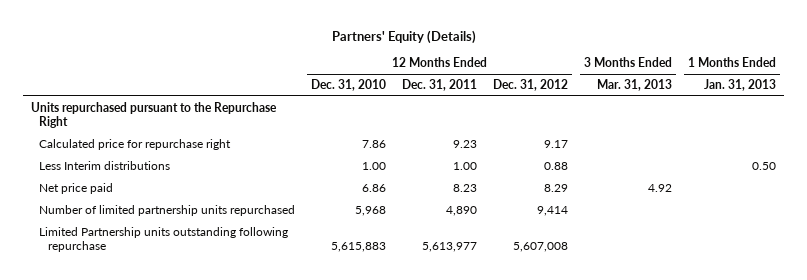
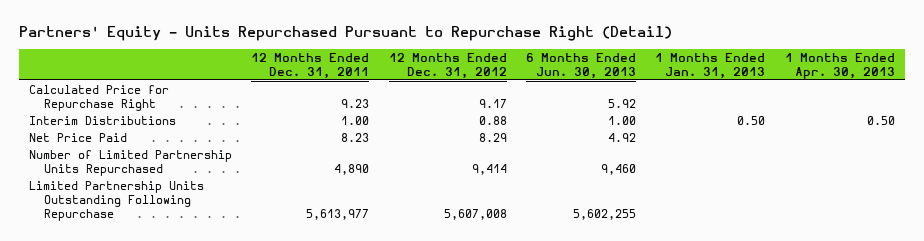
- Partners' Equity (Details)
+ Partners' Equity - Units Repurchased Pursuant to Repurchase Right (Detail)
- | 12 Months Ended Dec. 31, 2010 | 12 Months Ended Dec. 31, 2011 | 12 Months Ended Dec. 31, 2012 | 3 Months Ended Mar. 31, 2013 | 1 Months Ended Jan. 31, 2013
+ | 12 Months Ended Dec. 31, 2011 | 12 Months Ended Dec. 31, 2012 | 6 Months Ended Jun. 30, 2013 | 1 Months Ended Jan. 31, 2013 | 1 Months Ended Apr. 30, 2013
- Units repurchased pursuant to the Repurchase Right
- Calculated price for repurchase right | 7.86 | 9.23 | 9.17 | |
- Less Interim distributions | 1.00 | 1.00 | 0.88 | | 0.50
- Net price paid | 6.86 | 8.23 | 8.29 | 4.92 |
- Number of limited partnership units repurchased | 5,968 | 4,890 | 9,414 | |
- Limited Partnership units outstanding following repurchase | 5,615,883 | 5,613,977 | 5,607,008 | |
+ Calculated Price for Repurchase Right | 9.23 | 9.17 | 5.92 | |
+ Interim Distributions | 1.00 | 0.88 | 1.00 | 0.50 | 0.50
+ Net Price Paid | 8.23 | 8.29 | 4.92 | |
+ Number of Limited Partnership Units Repurchased | 4,890 | 9,414 | 9,460 | |
+ Limited Partnership Units Outstanding Following Repurchase | 5,613,977 | 5,607,008 | 5,602,255 | |

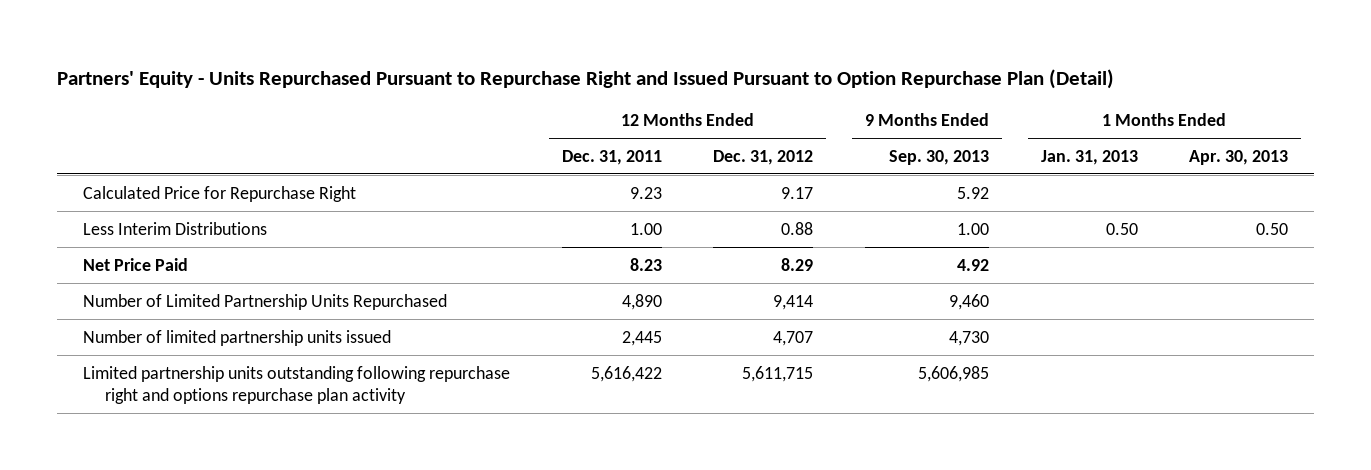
- Partners' Equity - Units Repurchased Pursuant to Repurchase Right (Detail)
+ Partners' Equity - Units Repurchased Pursuant to Repurchase Right and Issued Pursuant to Option Repurchase Plan (Detail)
- | 12 Months Ended Dec. 31, 2011 | 12 Months Ended Dec. 31, 2012 | 6 Months Ended Jun. 30, 2013 | 1 Months Ended Jan. 31, 2013 | 1 Months Ended Apr. 30, 2013
+ | 12 Months Ended Dec. 31, 2011 | 12 Months Ended Dec. 31, 2012 | 9 Months Ended Sep. 30, 2013 | 1 Months Ended Jan. 31, 2013 | 1 Months Ended Apr. 30, 2013
- Interim Distributions | 1.00 | 0.88 | 1.00 | 0.50 | 0.50
+ Less Interim Distributions | 1.00 | 0.88 | 1.00 | 0.50 | 0.50
- Limited Partnership Units Outstanding Following Repurchase | 5,613,977 | 5,607,008 | 5,602,255 | |
+ Number of limited partnership units issued | 2,445 | 4,707 | 4,730 | |
+ Limited partnership units outstanding following repurchase right and options repurchase plan activity | 5,616,422 | 5,611,715 | 5,606,985 | |

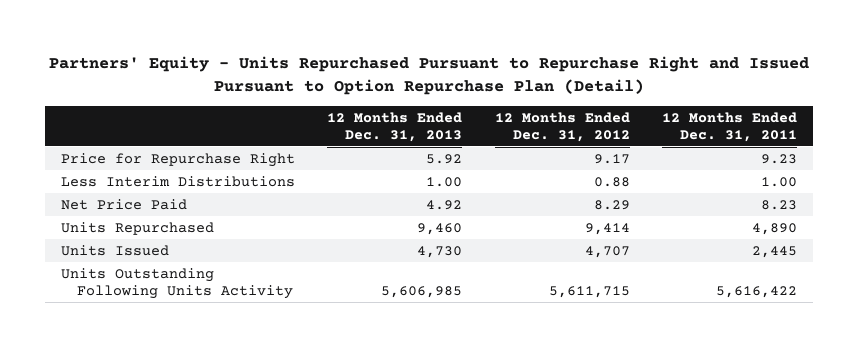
- | 12 Months Ended Dec. 31, 2011 | 12 Months Ended Dec. 31, 2012 | 9 Months Ended Sep. 30, 2013 | 1 Months Ended Jan. 31, 2013 | 1 Months Ended Apr. 30, 2013
+ | 12 Months Ended Dec. 31, 2013 | 12 Months Ended Dec. 31, 2012 | 12 Months Ended Dec. 31, 2011
- Calculated Price for Repurchase Right | 9.23 | 9.17 | 5.92 | |
+ Price for Repurchase Right | 5.92 | 9.17 | 9.23
- Number of Limited Partnership Units Repurchased | 4,890 | 9,414 | 9,460 | |
- Number of limited partnership units issued | 2,445 | 4,707 | 4,730 | |
- Limited partnership units outstanding following repurchase right and options repurchase plan activity | 5,616,422 | 5,611,715 | 5,606,985 | |
+ Units Repurchased | 9,460 | 9,414 | 4,890
+ Units Issued | 4,730 | 4,707 | 2,445
+ Units Outstanding Following Units Activity | 5,606,985 | 5,611,715 | 5,616,422

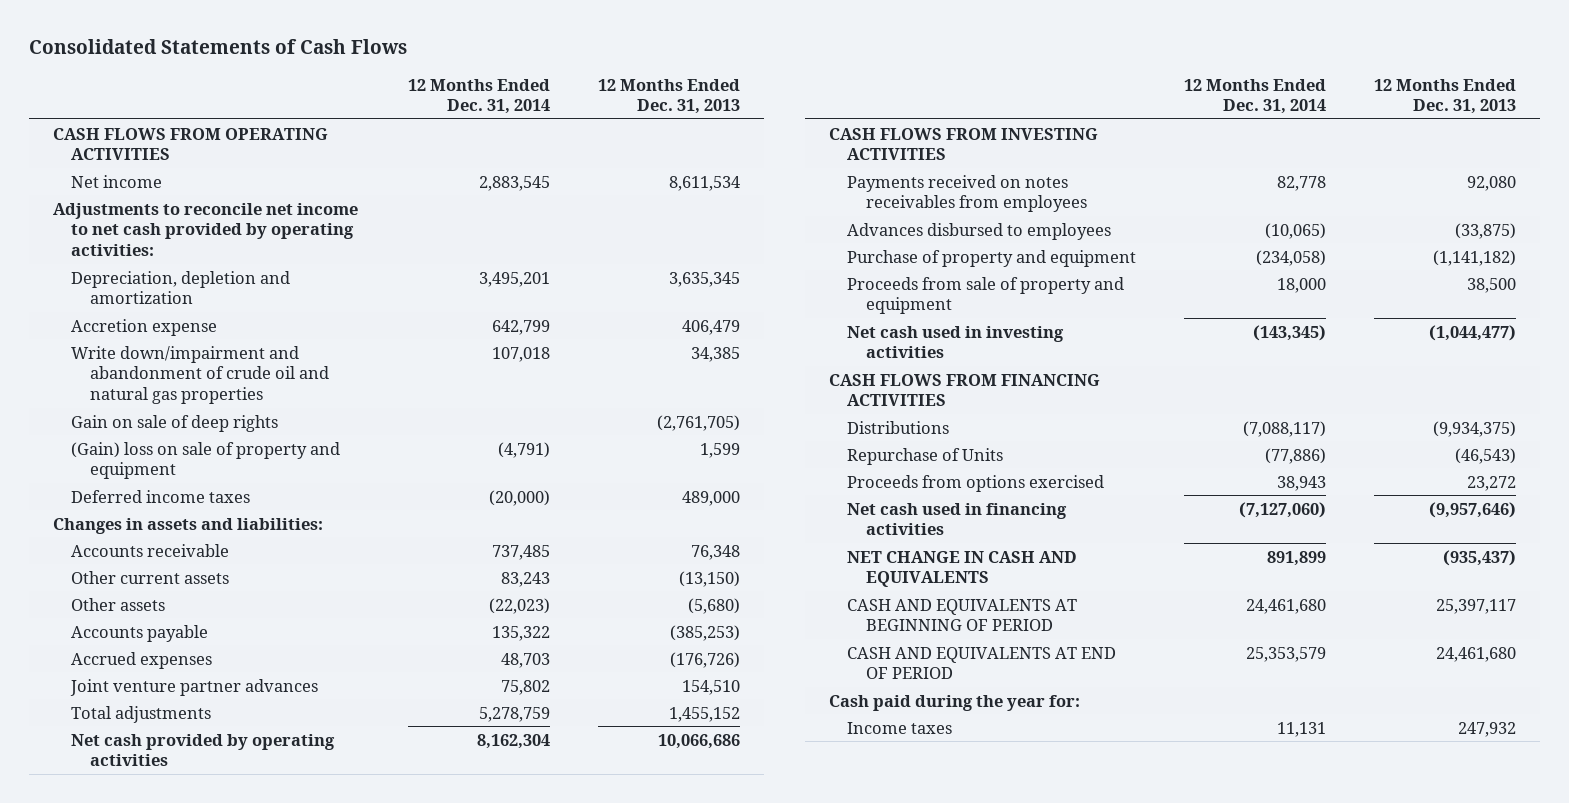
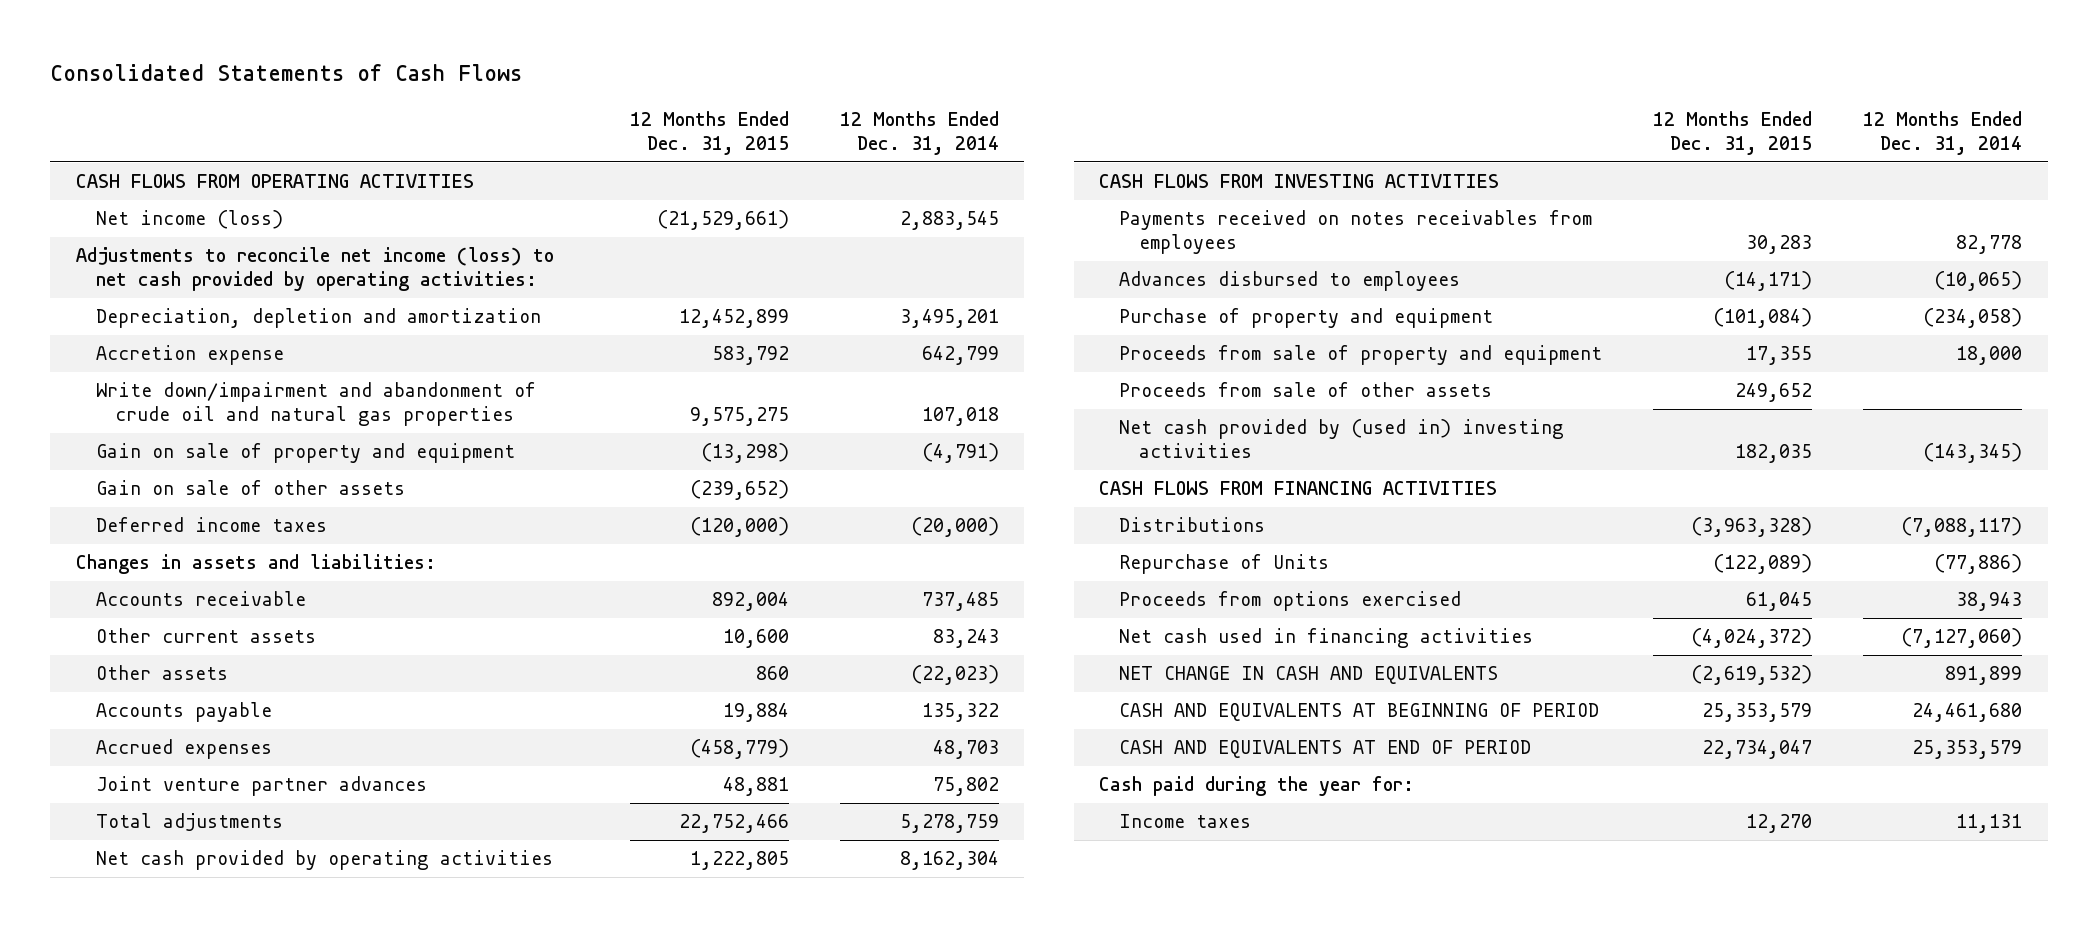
- | 12 Months Ended Dec. 31, 2014 | 12 Months Ended Dec. 31, 2013
+ | 12 Months Ended Dec. 31, 2015 | 12 Months Ended Dec. 31, 2014
- Net income | 2,883,545 | 8,611,534
- Adjustments to reconcile net income to net cash provided by operating activities:
+ Net income (loss) | (21,529,661) | 2,883,545
+ Adjustments to reconcile net income (loss) to net cash provided by operating activities:
- Gain on sale of deep rights | | (2,761,705)
- (Gain) loss on sale of property and equipment | (4,791) | 1,599
+ Gain on sale of property and equipment | (13,298) | (4,791)
+ Gain on sale of other assets | (239,652) |
- Net cash used in investing activities | (143,345) | (1,044,477)
+ Proceeds from sale of other assets | 249,652 |
+ Net cash provided by (used in) investing activities | 182,035 | (143,345)

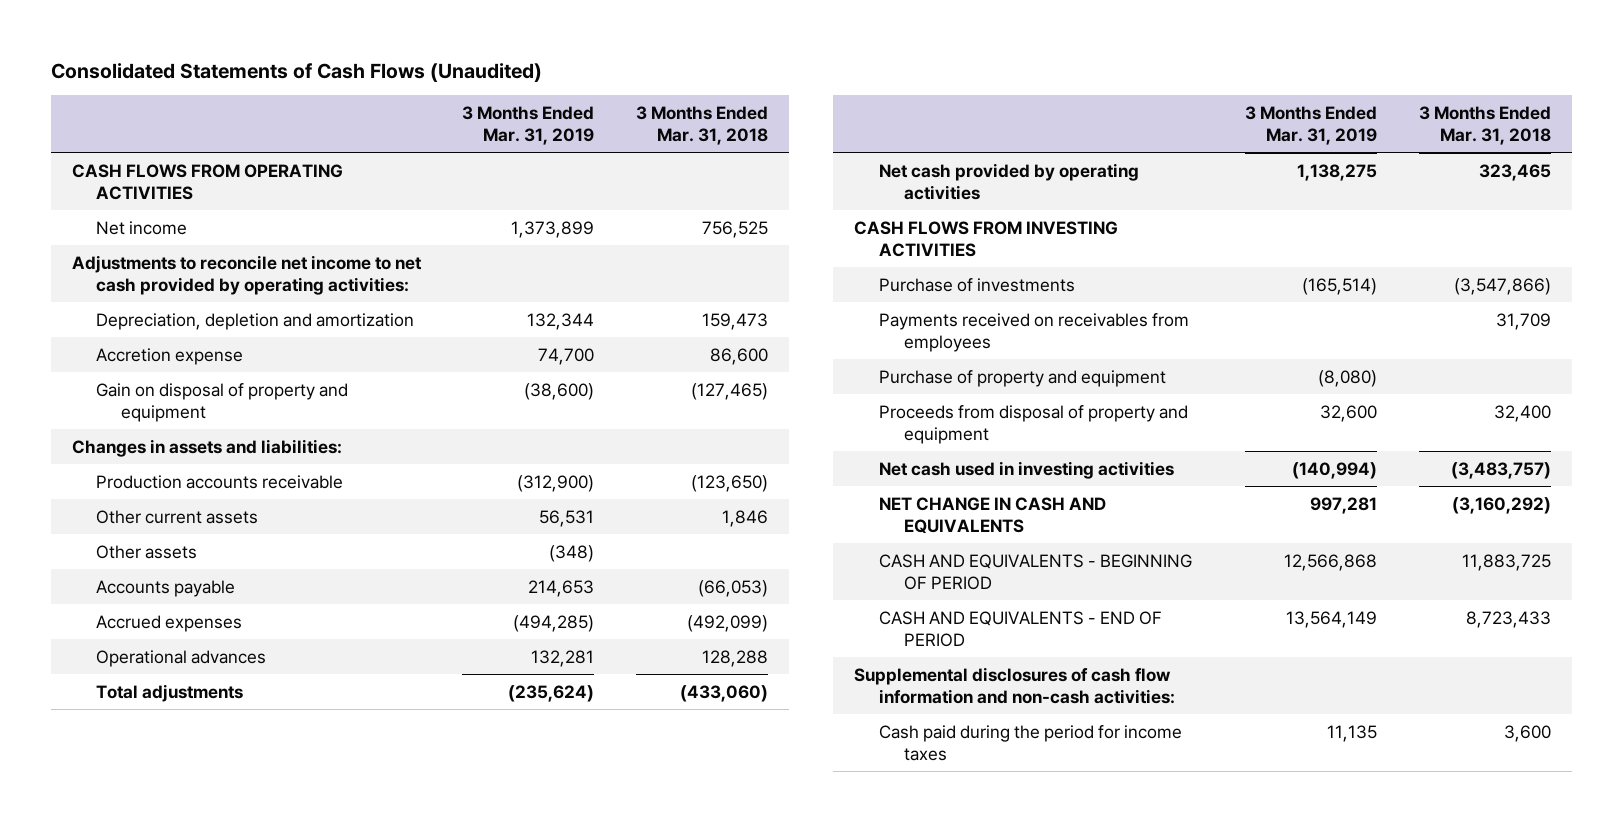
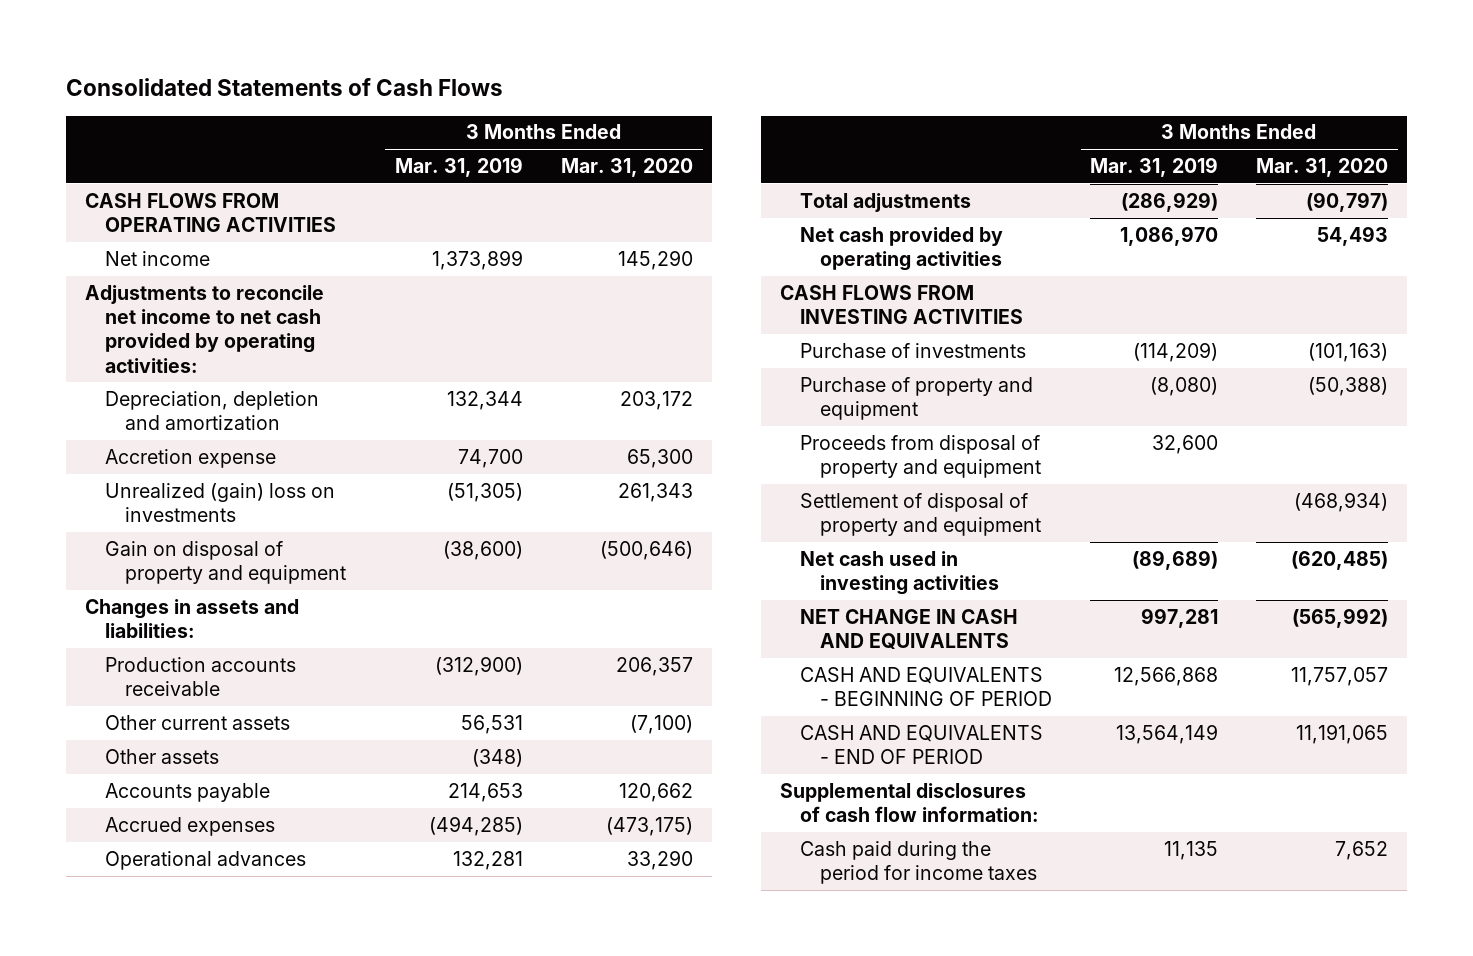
- Consolidated Statements of Cash Flows (Unaudited)
+ Consolidated Statements of Cash Flows
- | 3 Months Ended Mar. 31, 2019 | 3 Months Ended Mar. 31, 2018
+ | 3 Months Ended Mar. 31, 2019 | 3 Months Ended Mar. 31, 2020
+ Unrealized (gain) loss on investments | (51,305) | 261,343
- Total adjustments | (235,624) | (433,060)
- Net cash provided by operating activities | 1,138,275 | 323,465
+ Total adjustments | (286,929) | (90,797)
+ Net cash provided by operating activities | 1,086,970 | 54,493
- Purchase of investments | (165,514) | (3,547,866)
- Payments received on receivables from employees | | 31,709
+ Purchase of investments | (114,209) | (101,163)
- Net cash used in investing activities | (140,994) | (3,483,757)
+ Settlement of disposal of property and equipment | | (468,934)
+ Net cash used in investing activities | (89,689) | (620,485)
- Supplemental disclosures of cash flow information and non-cash activities:
+ Supplemental disclosures of cash flow information:

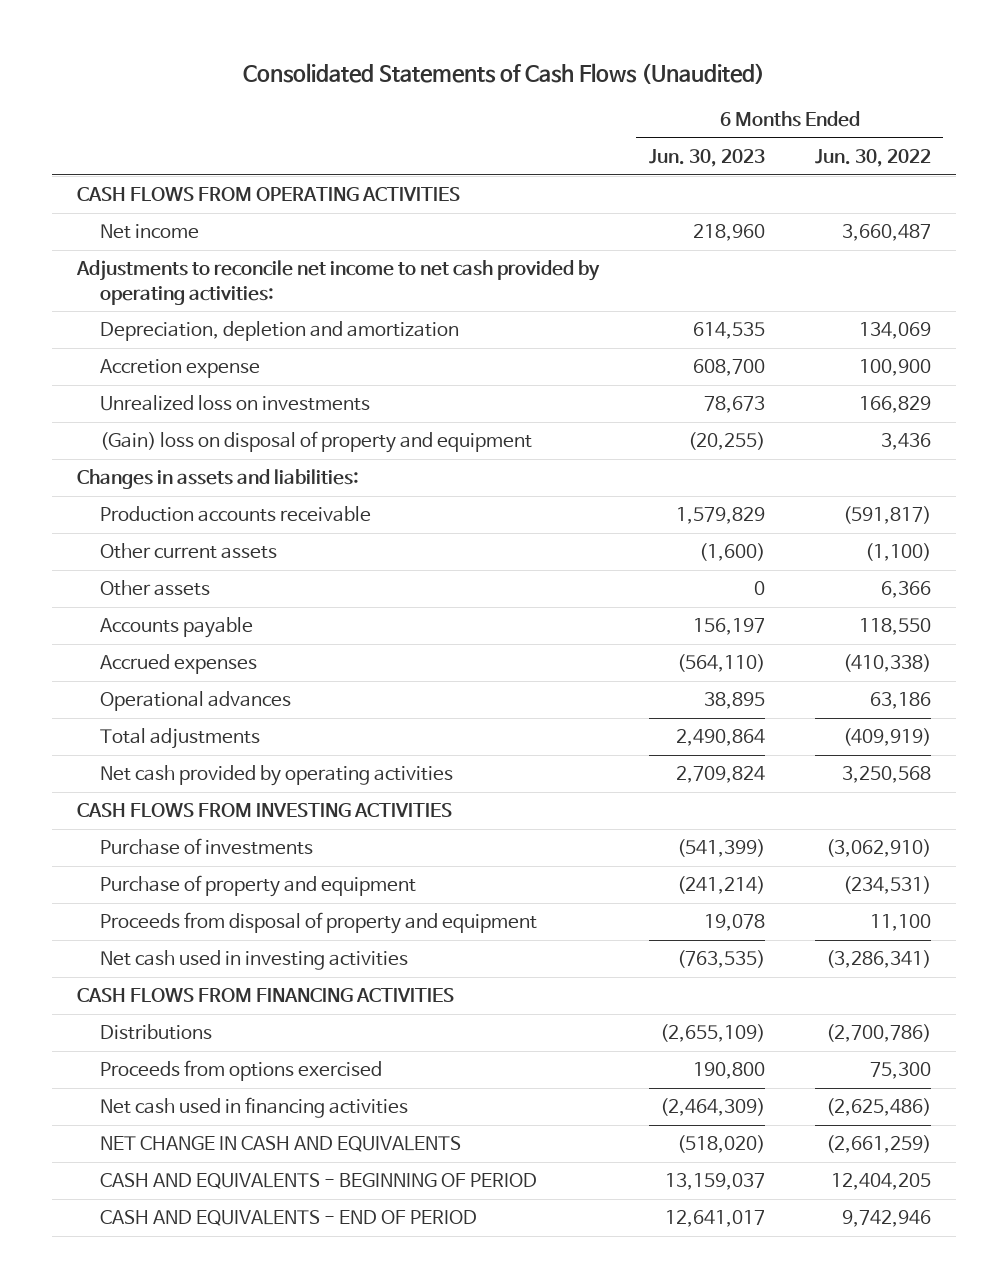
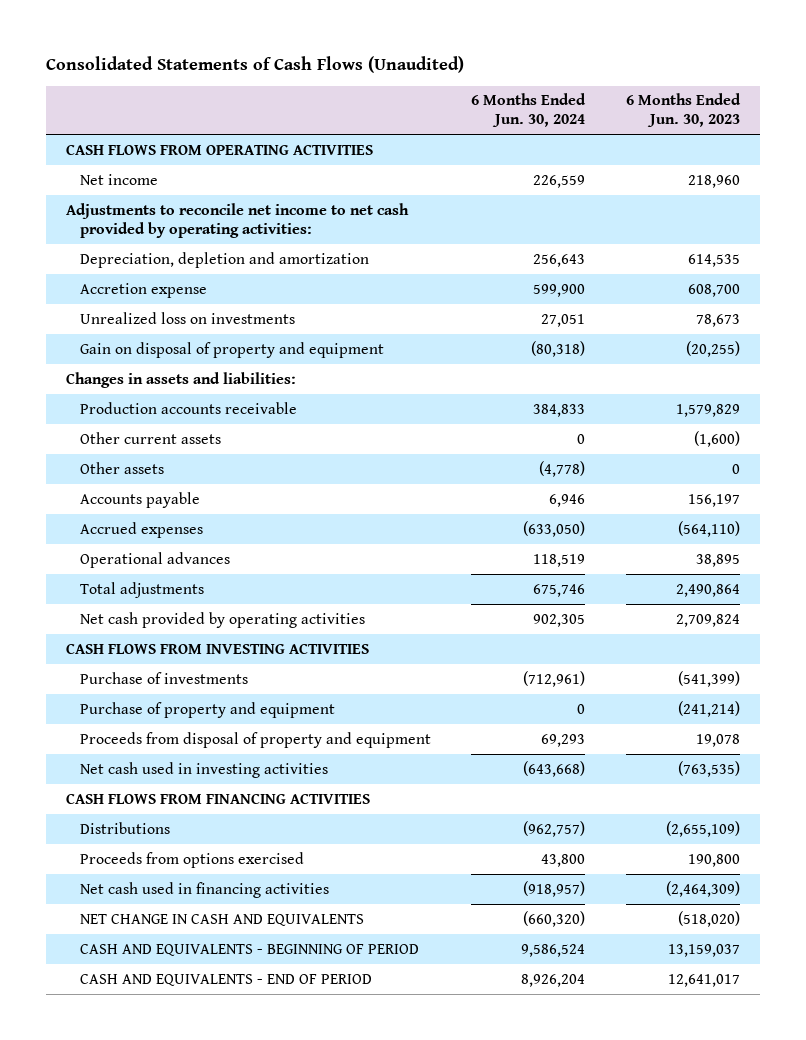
- | 6 Months Ended Jun. 30, 2023 | 6 Months Ended Jun. 30, 2022
+ | 6 Months Ended Jun. 30, 2024 | 6 Months Ended Jun. 30, 2023
- (Gain) loss on disposal of property and equipment | (20,255) | 3,436
+ Gain on disposal of property and equipment | (80,318) | (20,255)

